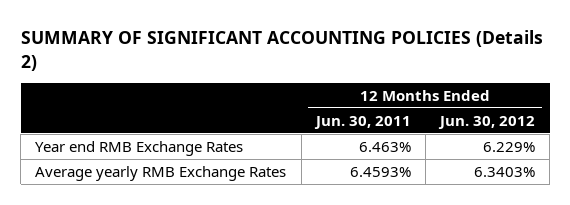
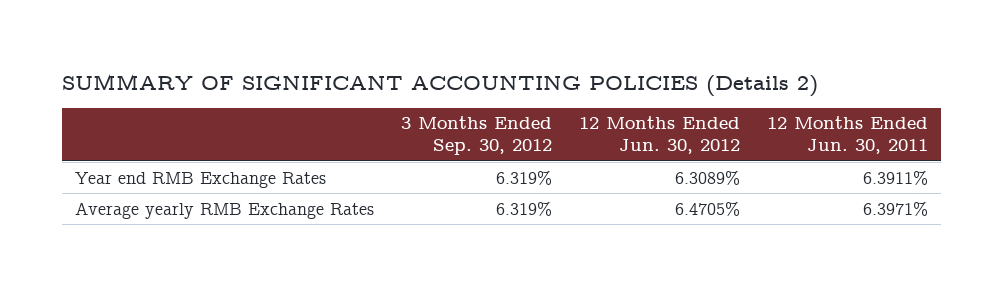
- | 12 Months Ended Jun. 30, 2011 | 12 Months Ended Jun. 30, 2012
+ | 3 Months Ended Sep. 30, 2012 | 12 Months Ended Jun. 30, 2012 | 12 Months Ended Jun. 30, 2011
- Year end RMB Exchange Rates | 6.463% | 6.229%
- Average yearly RMB Exchange Rates | 6.4593% | 6.3403%
+ Year end RMB Exchange Rates | 6.319% | 6.3089% | 6.3911%
+ Average yearly RMB Exchange Rates | 6.319% | 6.4705% | 6.3971%

